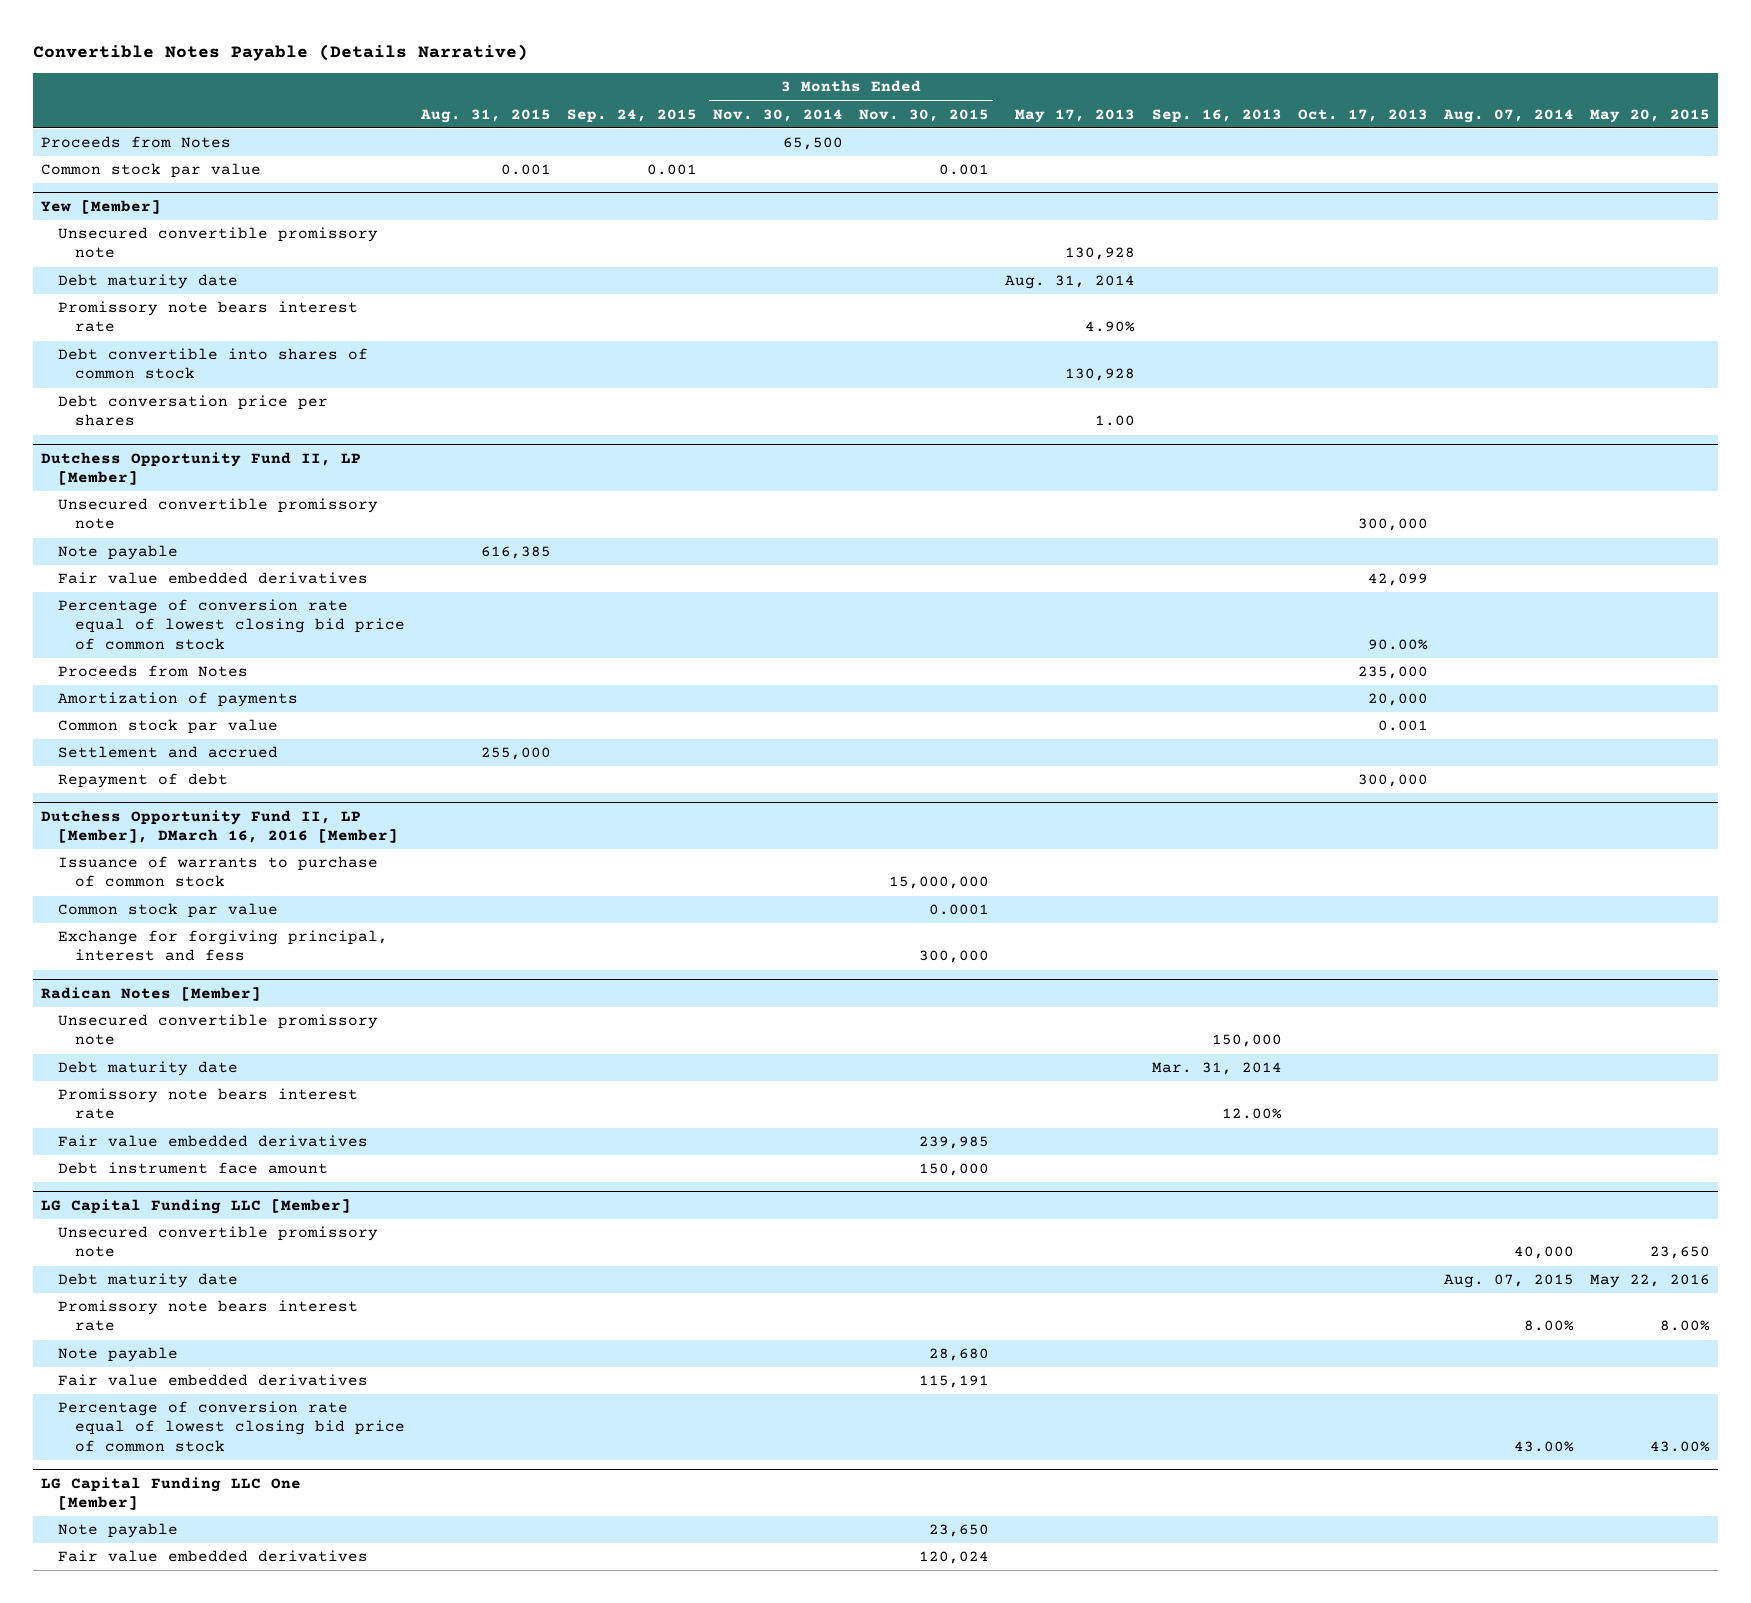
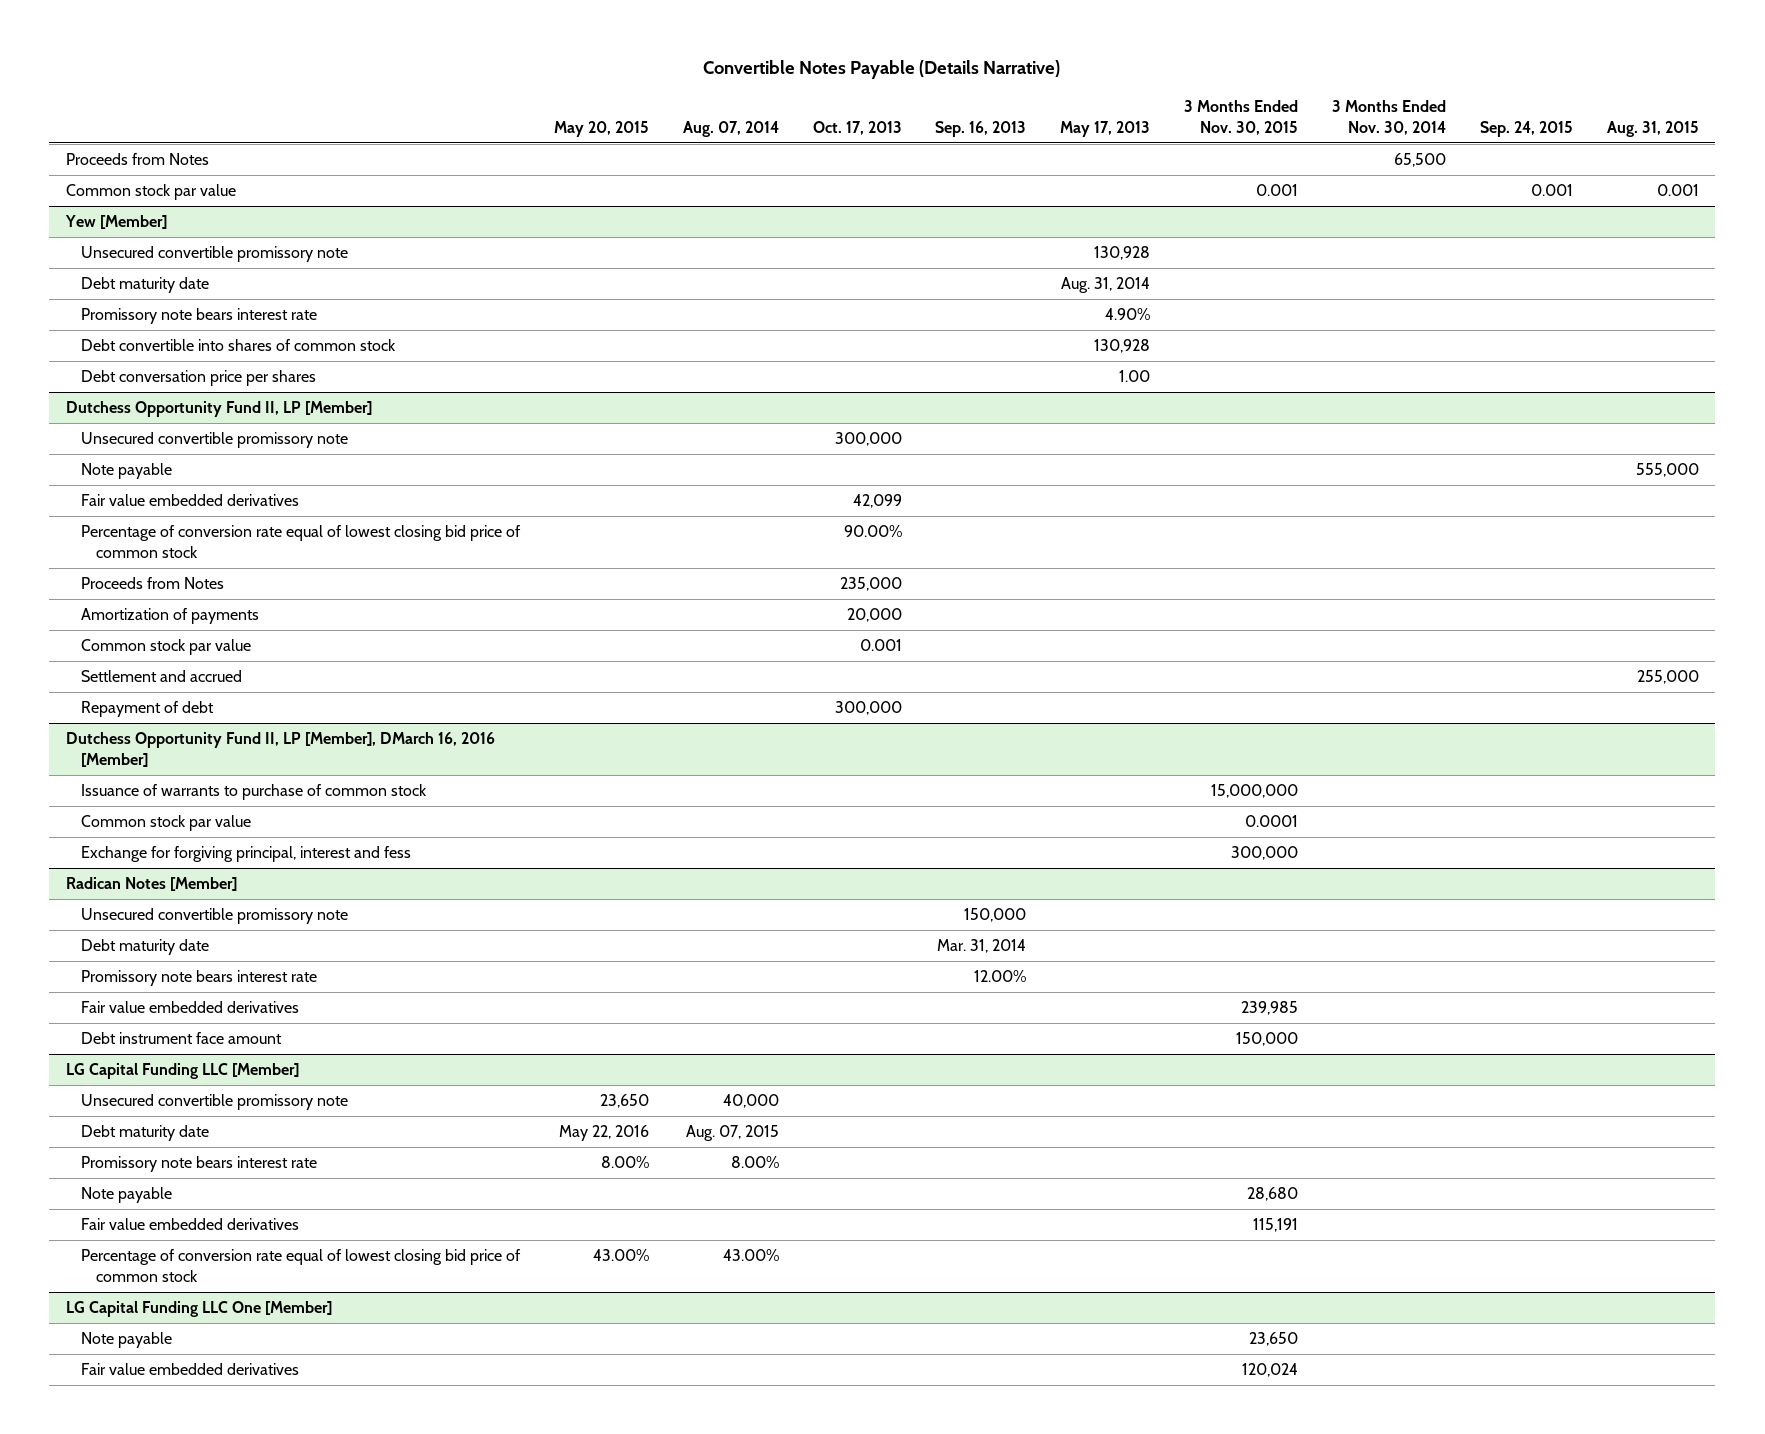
- | Aug. 31, 2015 | Sep. 24, 2015 | 3 Months Ended Nov. 30, 2014 | 3 Months Ended Nov. 30, 2015 | May 17, 2013 | Sep. 16, 2013 | Oct. 17, 2013 | Aug. 07, 2014 | May 20, 2015
+ | May 20, 2015 | Aug. 07, 2014 | Oct. 17, 2013 | Sep. 16, 2013 | May 17, 2013 | 3 Months Ended Nov. 30, 2015 | 3 Months Ended Nov. 30, 2014 | Sep. 24, 2015 | Aug. 31, 2015
@ Dutchess Opportunity Fund II, LP [Member]
- Note payable | 616,385 | | | | | | | |
+ Note payable | | | | | | | | | 555,000

